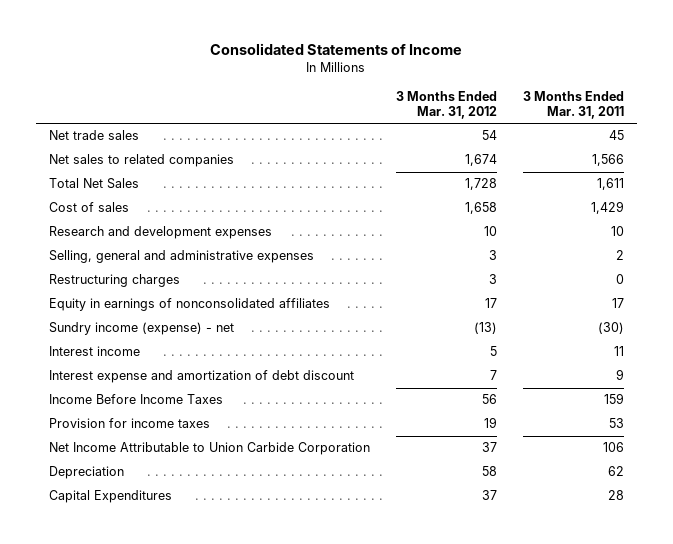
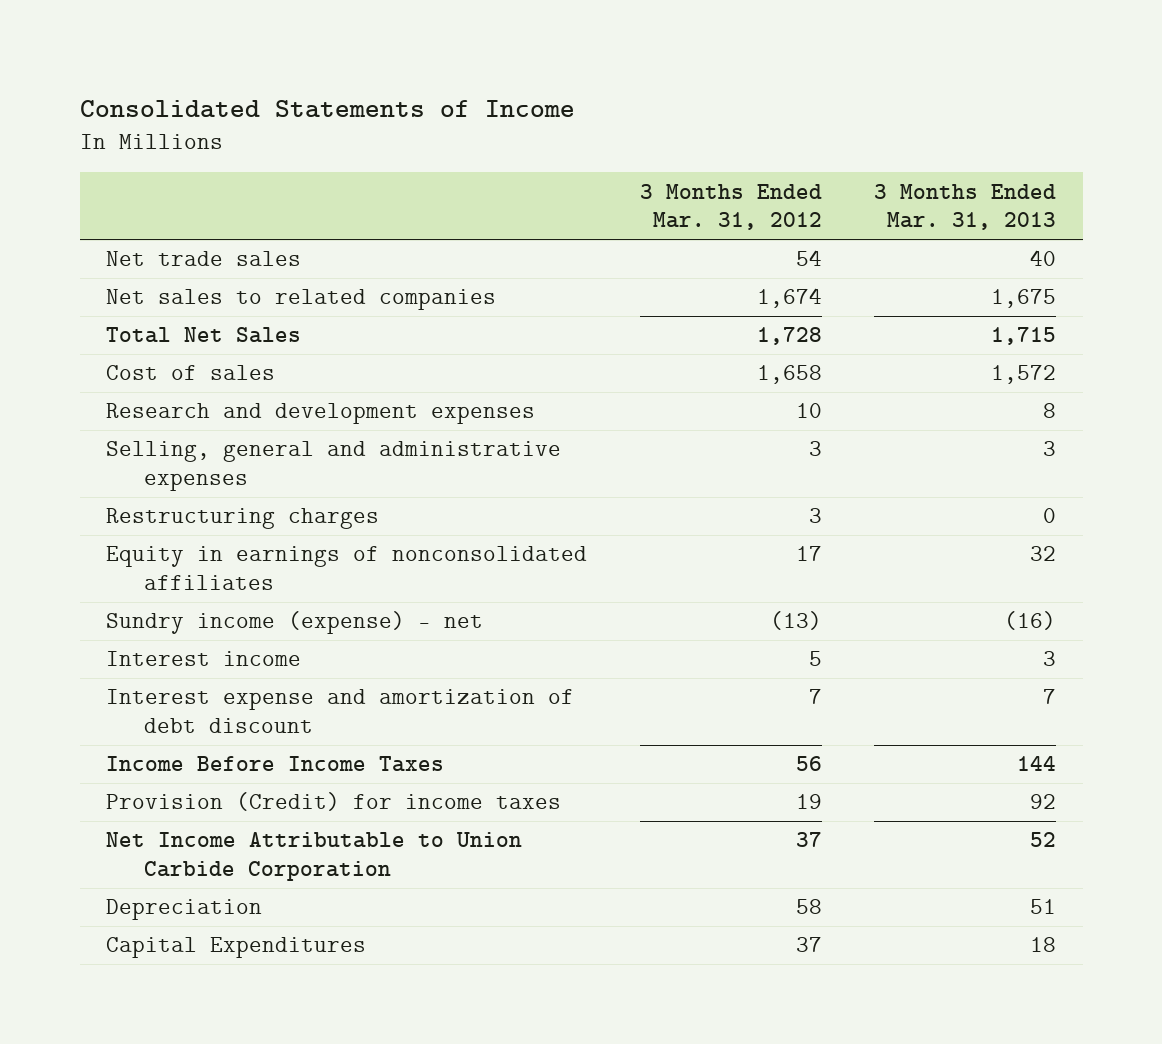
- | 3 Months Ended Mar. 31, 2012 | 3 Months Ended Mar. 31, 2011
+ | 3 Months Ended Mar. 31, 2012 | 3 Months Ended Mar. 31, 2013
- Provision for income taxes | 19 | 53
+ Provision (Credit) for income taxes | 19 | 92

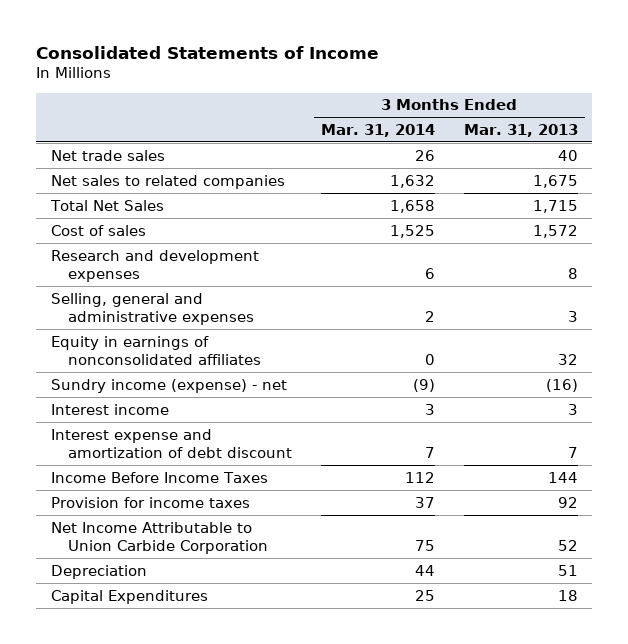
- | 3 Months Ended Mar. 31, 2012 | 3 Months Ended Mar. 31, 2013
+ | 3 Months Ended Mar. 31, 2014 | 3 Months Ended Mar. 31, 2013
- Restructuring charges | 3 | 0
- Provision (Credit) for income taxes | 19 | 92
+ Provision for income taxes | 37 | 92

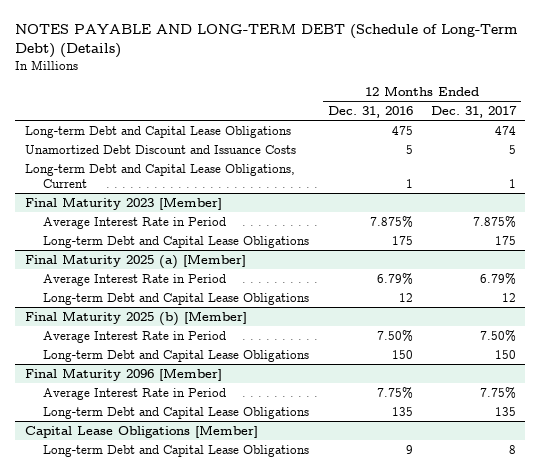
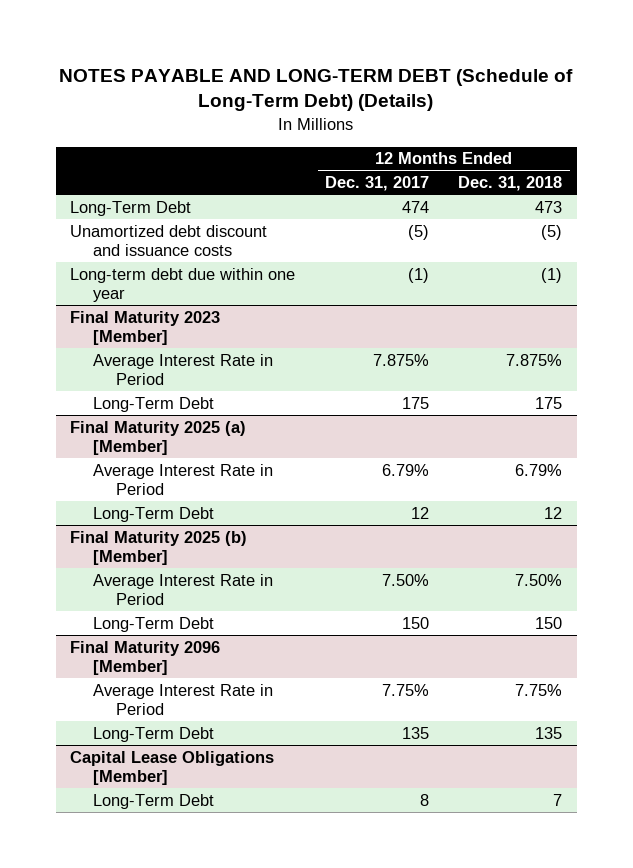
- | 12 Months Ended Dec. 31, 2016 | 12 Months Ended Dec. 31, 2017
+ | 12 Months Ended Dec. 31, 2017 | 12 Months Ended Dec. 31, 2018
- Long-term Debt and Capital Lease Obligations | 475 | 474
- Unamortized Debt Discount and Issuance Costs | 5 | 5
- Long-term Debt and Capital Lease Obligations, Current | 1 | 1
+ Long-Term Debt | 474 | 473
+ Unamortized debt discount and issuance costs | (5) | (5)
+ Long-term debt due within one year | (1) | (1)
@ Final Maturity 2023 [Member]
- Long-term Debt and Capital Lease Obligations | 175 | 175
+ Long-Term Debt | 175 | 175
@ Final Maturity 2025 (a) [Member]
- Long-term Debt and Capital Lease Obligations | 12 | 12
+ Long-Term Debt | 12 | 12
@ Final Maturity 2025 (b) [Member]
- Long-term Debt and Capital Lease Obligations | 150 | 150
+ Long-Term Debt | 150 | 150
@ Final Maturity 2096 [Member]
- Long-term Debt and Capital Lease Obligations | 135 | 135
+ Long-Term Debt | 135 | 135
@ Capital Lease Obligations [Member]
- Long-term Debt and Capital Lease Obligations | 9 | 8
+ Long-Term Debt | 8 | 7

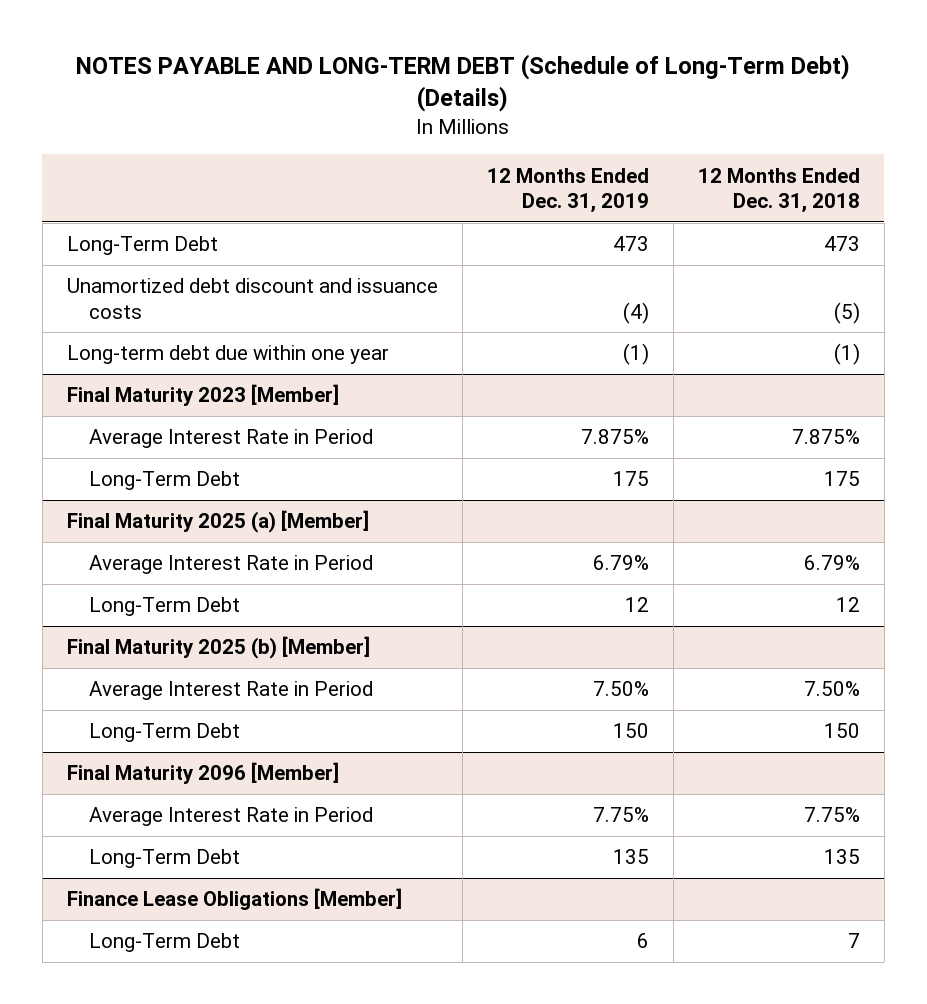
- | 12 Months Ended Dec. 31, 2017 | 12 Months Ended Dec. 31, 2018
+ | 12 Months Ended Dec. 31, 2019 | 12 Months Ended Dec. 31, 2018
- Capital Lease Obligations [Member]
+ Finance Lease Obligations [Member]

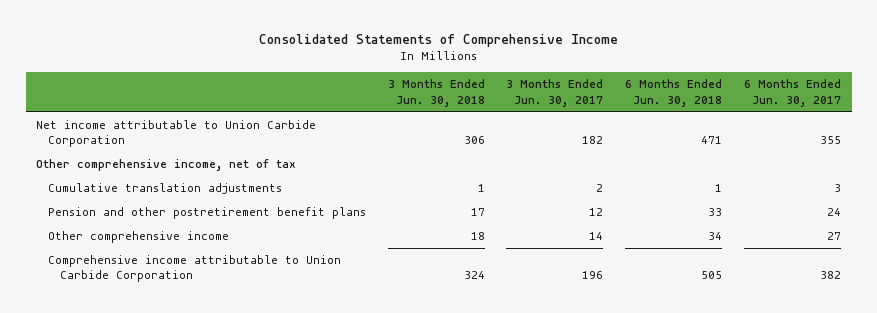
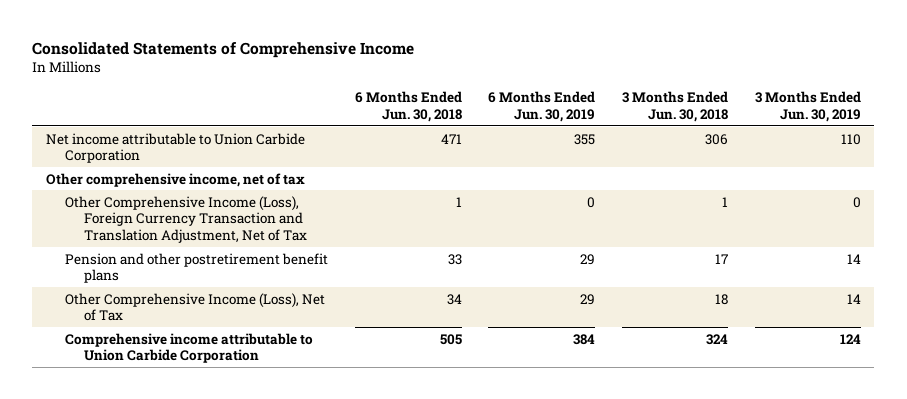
- | 3 Months Ended Jun. 30, 2018 | 3 Months Ended Jun. 30, 2017 | 6 Months Ended Jun. 30, 2018 | 6 Months Ended Jun. 30, 2017
+ | 6 Months Ended Jun. 30, 2018 | 6 Months Ended Jun. 30, 2019 | 3 Months Ended Jun. 30, 2018 | 3 Months Ended Jun. 30, 2019
- Cumulative translation adjustments | 1 | 2 | 1 | 3
+ Other Comprehensive Income (Loss), Foreign Currency Transaction and Translation Adjustment, Net of Tax | 1 | 0 | 1 | 0
- Other comprehensive income | 18 | 14 | 34 | 27
+ Other Comprehensive Income (Loss), Net of Tax | 34 | 29 | 18 | 14

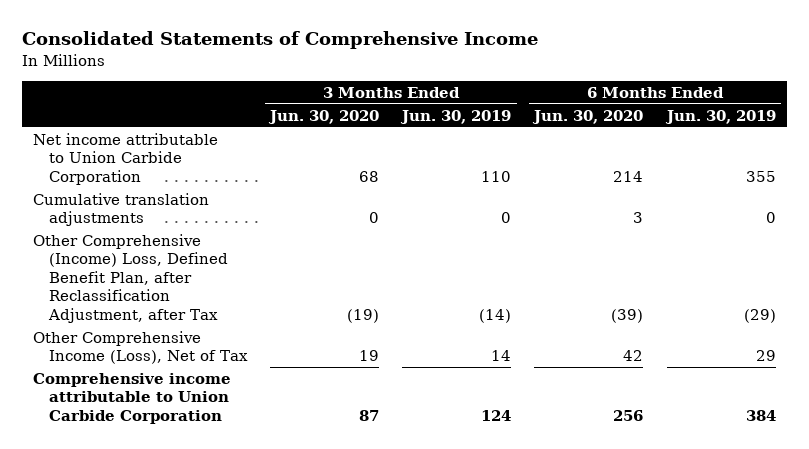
- | 6 Months Ended Jun. 30, 2018 | 6 Months Ended Jun. 30, 2019 | 3 Months Ended Jun. 30, 2018 | 3 Months Ended Jun. 30, 2019
+ | 3 Months Ended Jun. 30, 2020 | 3 Months Ended Jun. 30, 2019 | 6 Months Ended Jun. 30, 2020 | 6 Months Ended Jun. 30, 2019
- Other comprehensive income, net of tax
- Other Comprehensive Income (Loss), Foreign Currency Transaction and Translation Adjustment, Net of Tax | 1 | 0 | 1 | 0
- Pension and other postretirement benefit plans | 33 | 29 | 17 | 14
+ Cumulative translation adjustments | 0 | 0 | 3 | 0
+ Other Comprehensive (Income) Loss, Defined Benefit Plan, after Reclassification Adjustment, after Tax | (19) | (14) | (39) | (29)

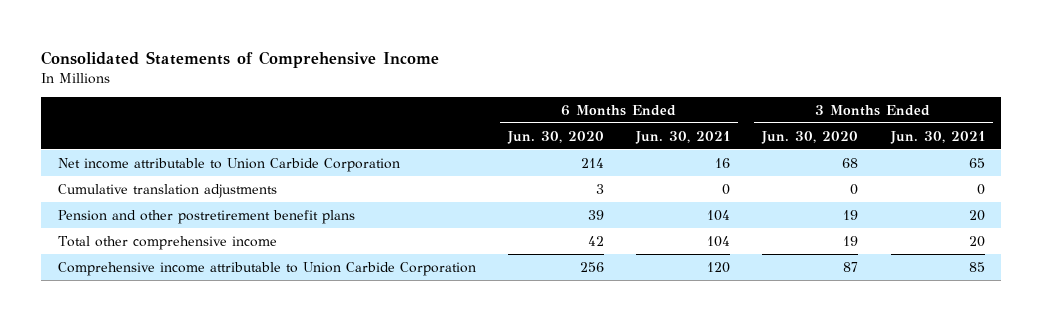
- | 3 Months Ended Jun. 30, 2020 | 3 Months Ended Jun. 30, 2019 | 6 Months Ended Jun. 30, 2020 | 6 Months Ended Jun. 30, 2019
+ | 6 Months Ended Jun. 30, 2020 | 6 Months Ended Jun. 30, 2021 | 3 Months Ended Jun. 30, 2020 | 3 Months Ended Jun. 30, 2021
- Other Comprehensive (Income) Loss, Defined Benefit Plan, after Reclassification Adjustment, after Tax | (19) | (14) | (39) | (29)
- Other Comprehensive Income (Loss), Net of Tax | 19 | 14 | 42 | 29
+ Pension and other postretirement benefit plans | 39 | 104 | 19 | 20
+ Total other comprehensive income | 42 | 104 | 19 | 20

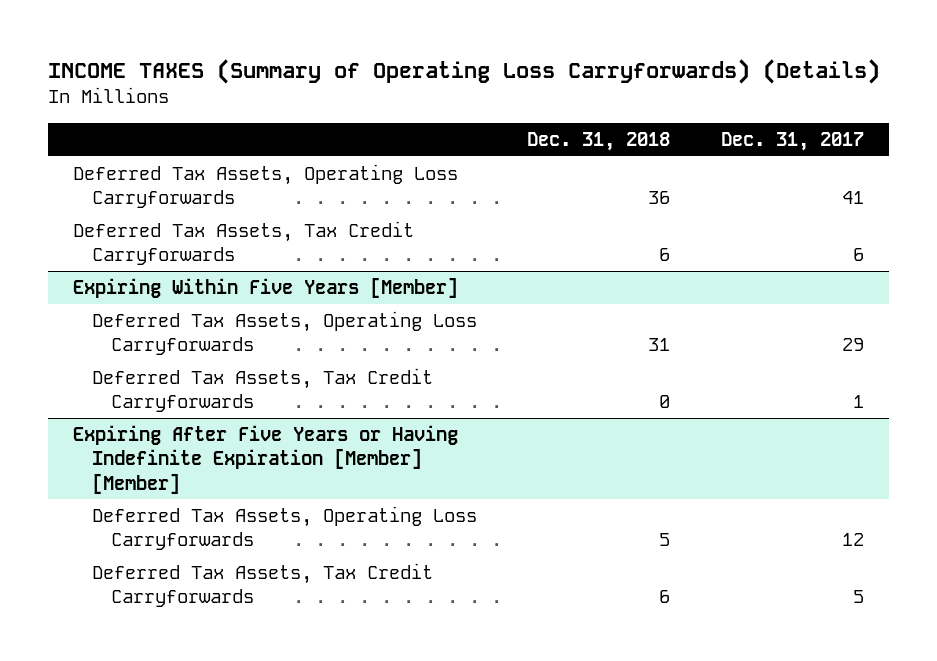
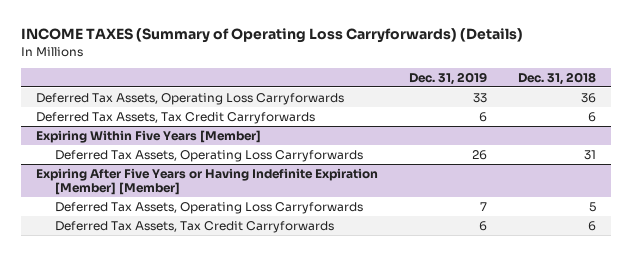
- | Dec. 31, 2018 | Dec. 31, 2017
+ | Dec. 31, 2019 | Dec. 31, 2018
@ Expiring Within Five Years [Member]
- Deferred Tax Assets, Tax Credit Carryforwards | 0 | 1

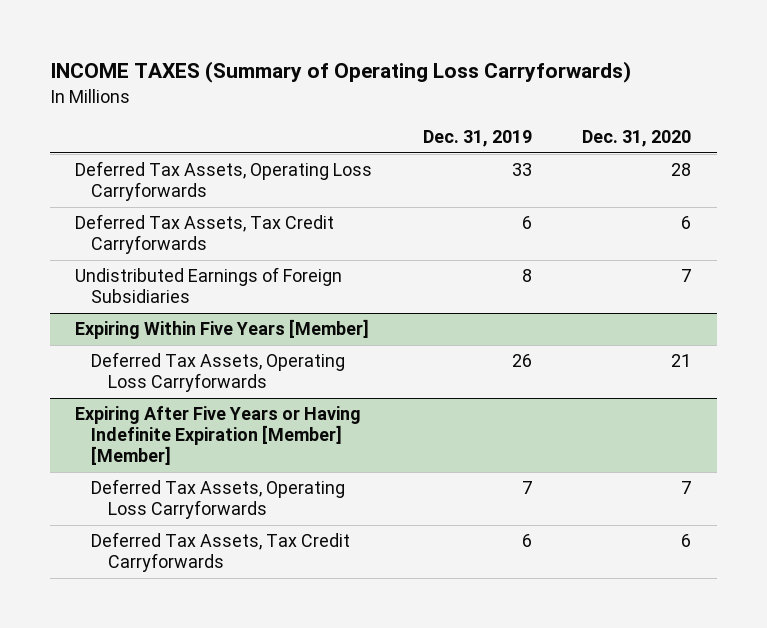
- INCOME TAXES (Summary of Operating Loss Carryforwards) (Details)
+ INCOME TAXES (Summary of Operating Loss Carryforwards)
- | Dec. 31, 2019 | Dec. 31, 2018
+ | Dec. 31, 2019 | Dec. 31, 2020
+ Undistributed Earnings of Foreign Subsidiaries | 8 | 7

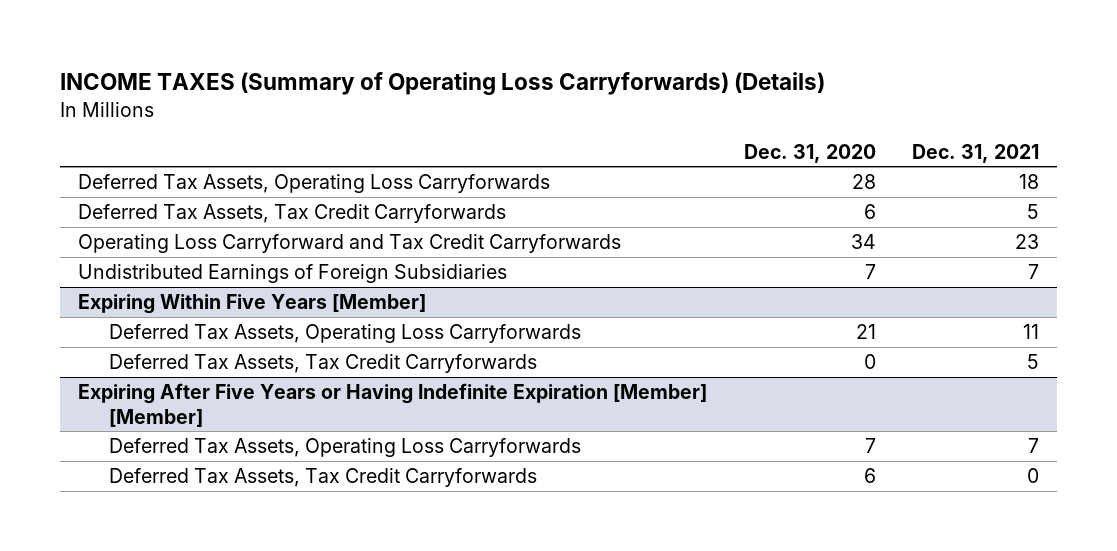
- INCOME TAXES (Summary of Operating Loss Carryforwards)
+ INCOME TAXES (Summary of Operating Loss Carryforwards) (Details)
- | Dec. 31, 2019 | Dec. 31, 2020
+ | Dec. 31, 2020 | Dec. 31, 2021
+ Operating Loss Carryforward and Tax Credit Carryforwards | 34 | 23
@ Expiring Within Five Years [Member]
+ Deferred Tax Assets, Tax Credit Carryforwards | 0 | 5

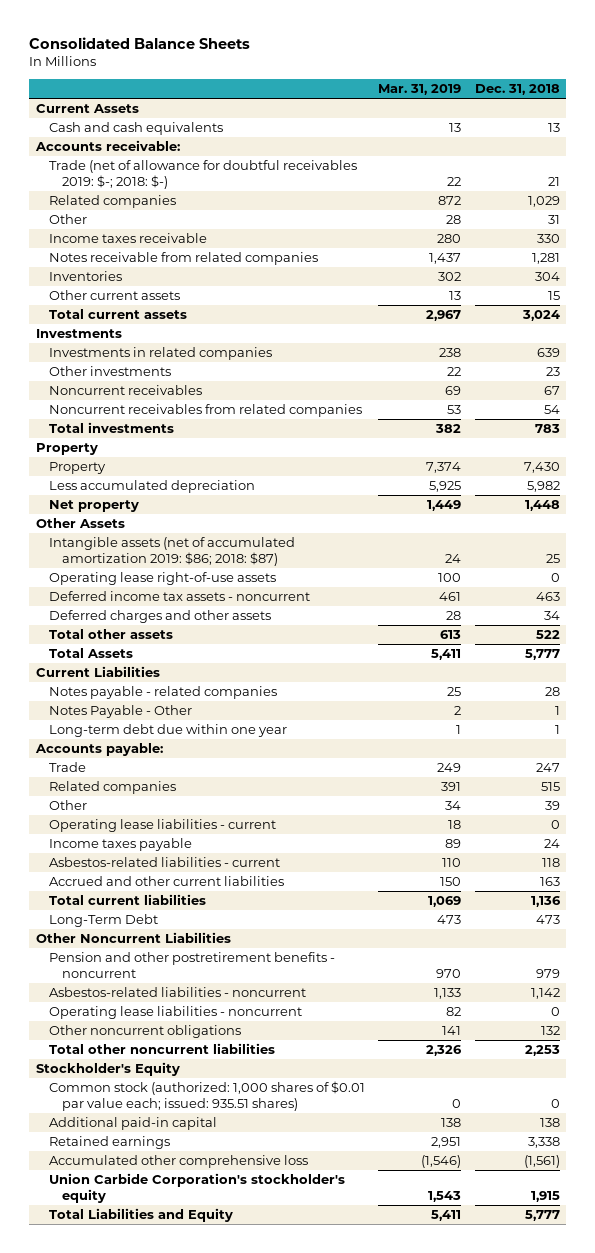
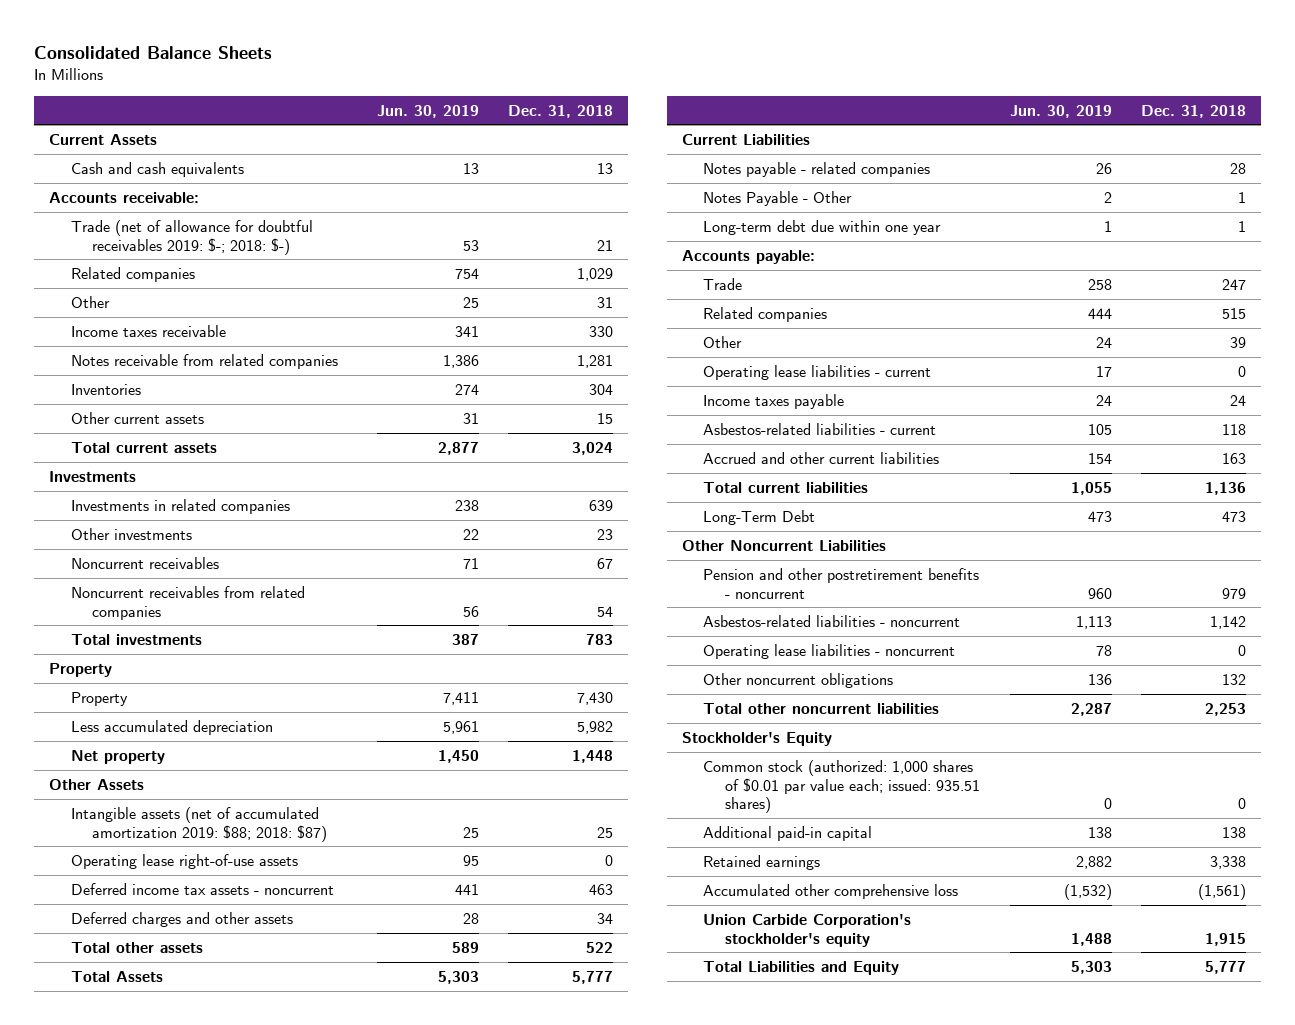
- | Mar. 31, 2019 | Dec. 31, 2018
+ | Jun. 30, 2019 | Dec. 31, 2018
- Intangible assets (net of accumulated amortization 2019: $86; 2018: $87) | 24 | 25
+ Intangible assets (net of accumulated amortization 2019: $88; 2018: $87) | 25 | 25

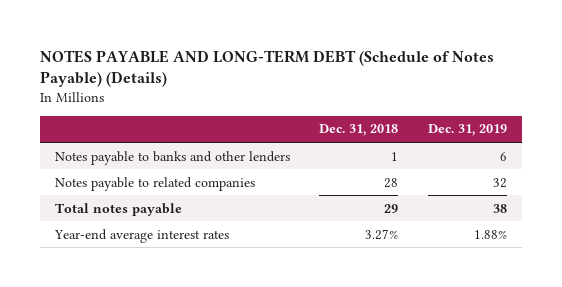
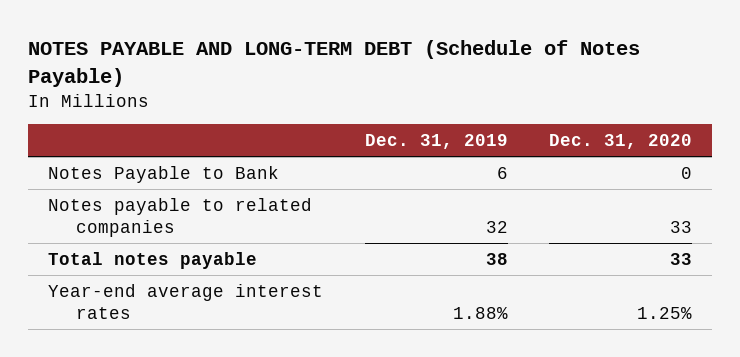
- NOTES PAYABLE AND LONG-TERM DEBT (Schedule of Notes Payable) (Details)
+ NOTES PAYABLE AND LONG-TERM DEBT (Schedule of Notes Payable)
- | Dec. 31, 2018 | Dec. 31, 2019
+ | Dec. 31, 2019 | Dec. 31, 2020
- Notes payable to banks and other lenders | 1 | 6
+ Notes Payable to Bank | 6 | 0

